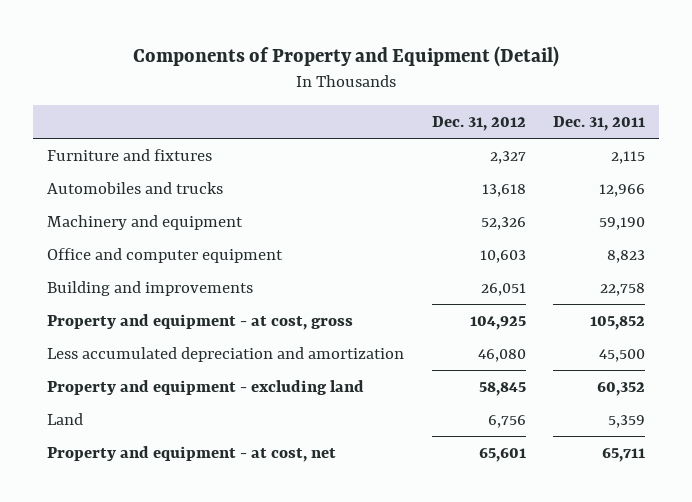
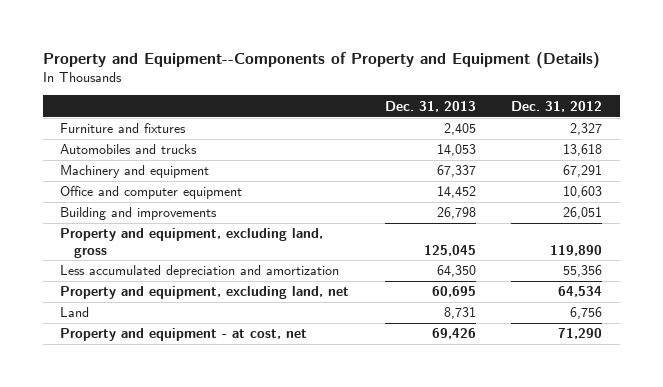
- Components of Property and Equipment (Detail)
+ Property and Equipment--Components of Property and Equipment (Details)
- | Dec. 31, 2012 | Dec. 31, 2011
+ | Dec. 31, 2013 | Dec. 31, 2012
- Machinery and equipment | 52,326 | 59,190
+ Machinery and equipment | 67,337 | 67,291
- Property and equipment - at cost, gross | 104,925 | 105,852
- Less accumulated depreciation and amortization | 46,080 | 45,500
- Property and equipment - excluding land | 58,845 | 60,352
+ Property and equipment, excluding land, gross | 125,045 | 119,890
+ Less accumulated depreciation and amortization | 64,350 | 55,356
+ Property and equipment, excluding land, net | 60,695 | 64,534
- Property and equipment - at cost, net | 65,601 | 65,711
+ Property and equipment - at cost, net | 69,426 | 71,290

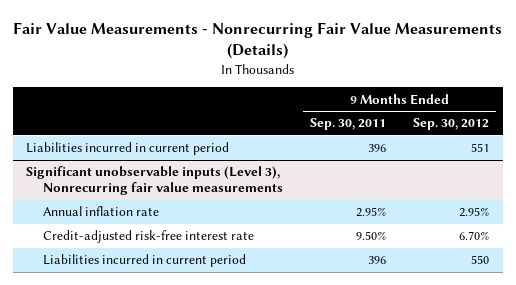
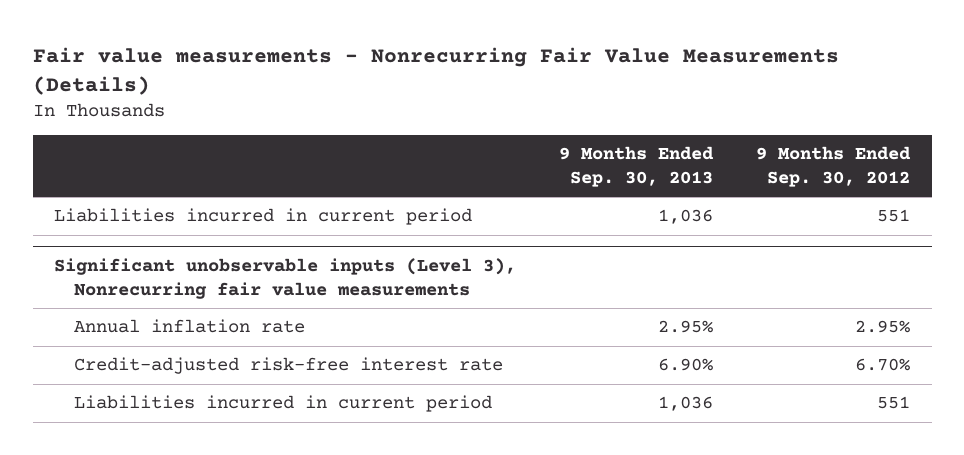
- Fair Value Measurements - Nonrecurring Fair Value Measurements (Details)
+ Fair value measurements - Nonrecurring Fair Value Measurements (Details)
- | 9 Months Ended Sep. 30, 2011 | 9 Months Ended Sep. 30, 2012
+ | 9 Months Ended Sep. 30, 2013 | 9 Months Ended Sep. 30, 2012
@ Significant unobservable inputs (Level 3), Nonrecurring fair value measurements
- Liabilities incurred in current period | 396 | 550
+ Liabilities incurred in current period | 1,036 | 551

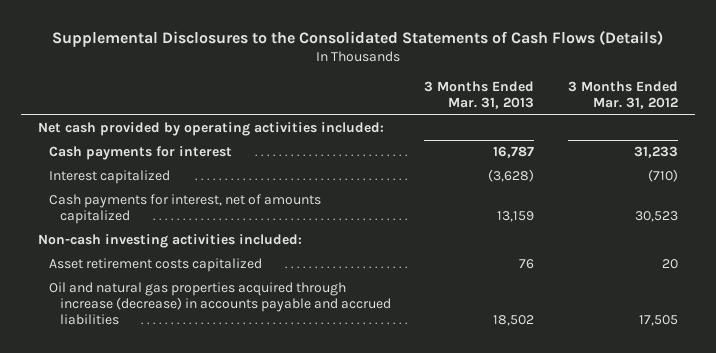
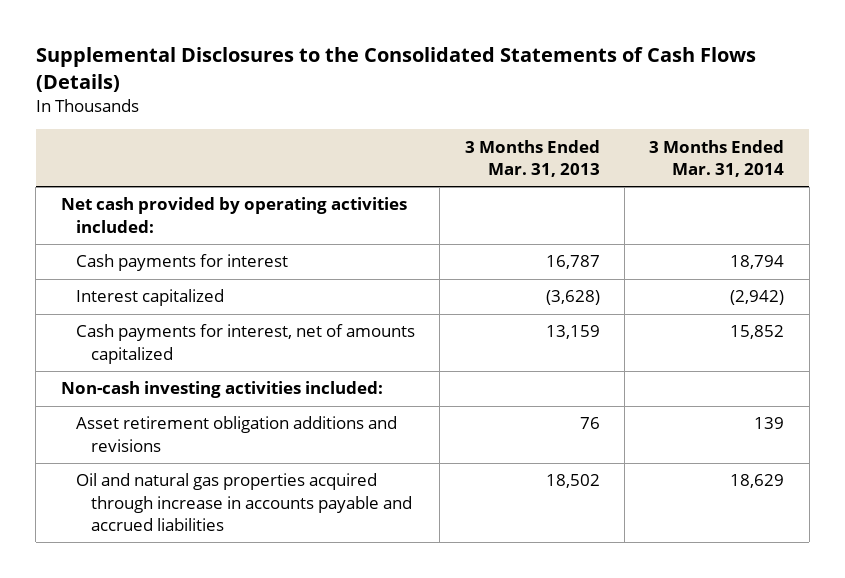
- | 3 Months Ended Mar. 31, 2013 | 3 Months Ended Mar. 31, 2012
+ | 3 Months Ended Mar. 31, 2013 | 3 Months Ended Mar. 31, 2014
- Asset retirement costs capitalized | 76 | 20
- Oil and natural gas properties acquired through increase (decrease) in accounts payable and accrued liabilities | 18,502 | 17,505
+ Asset retirement obligation additions and revisions | 76 | 139
+ Oil and natural gas properties acquired through increase in accounts payable and accrued liabilities | 18,502 | 18,629

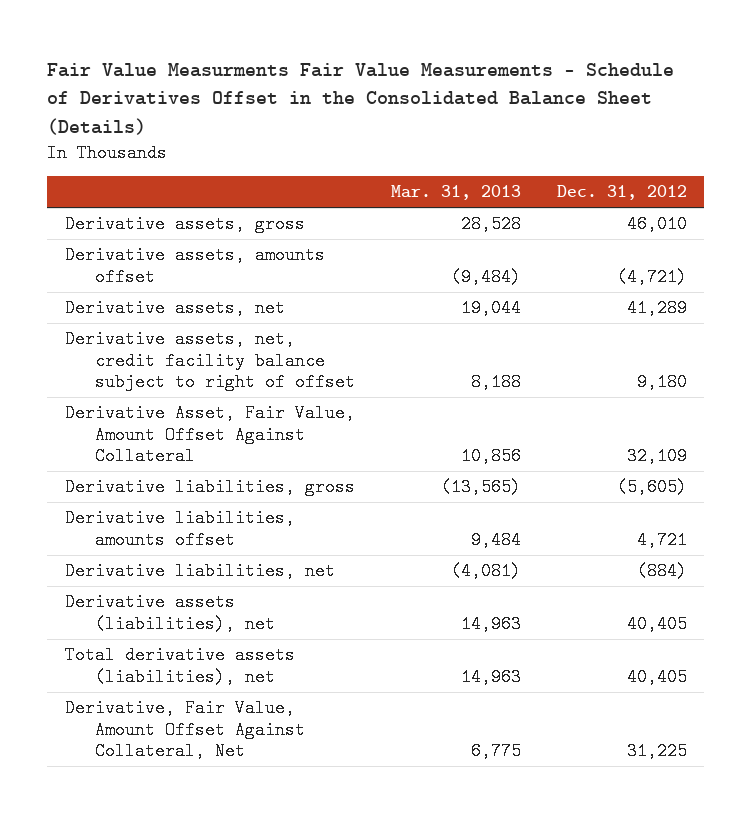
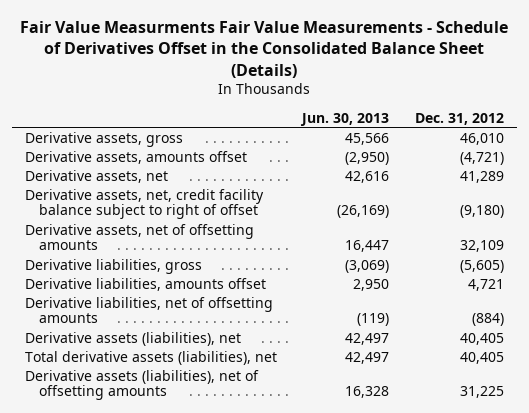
- | Mar. 31, 2013 | Dec. 31, 2012
+ | Jun. 30, 2013 | Dec. 31, 2012
- Derivative assets, net, credit facility balance subject to right of offset | 8,188 | 9,180
- Derivative Asset, Fair Value, Amount Offset Against Collateral | 10,856 | 32,109
+ Derivative assets, net, credit facility balance subject to right of offset | (26,169) | (9,180)
+ Derivative assets, net of offsetting amounts | 16,447 | 32,109
- Derivative liabilities, net | (4,081) | (884)
+ Derivative liabilities, net of offsetting amounts | (119) | (884)
- Derivative, Fair Value, Amount Offset Against Collateral, Net | 6,775 | 31,225
+ Derivative assets (liabilities), net of offsetting amounts | 16,328 | 31,225

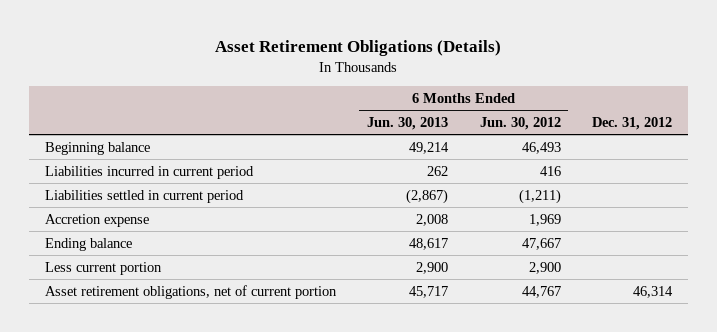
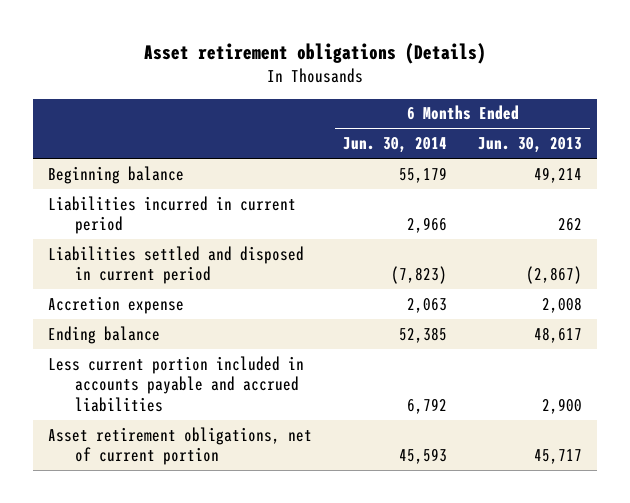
- Asset Retirement Obligations (Details)
+ Asset retirement obligations (Details)
- | 6 Months Ended Jun. 30, 2013 | 6 Months Ended Jun. 30, 2012 | Dec. 31, 2012
+ | 6 Months Ended Jun. 30, 2014 | 6 Months Ended Jun. 30, 2013
- Liabilities settled in current period | (2,867) | (1,211) |
+ Liabilities settled and disposed in current period | (7,823) | (2,867)
- Less current portion | 2,900 | 2,900 |
+ Less current portion included in accounts payable and accrued liabilities | 6,792 | 2,900

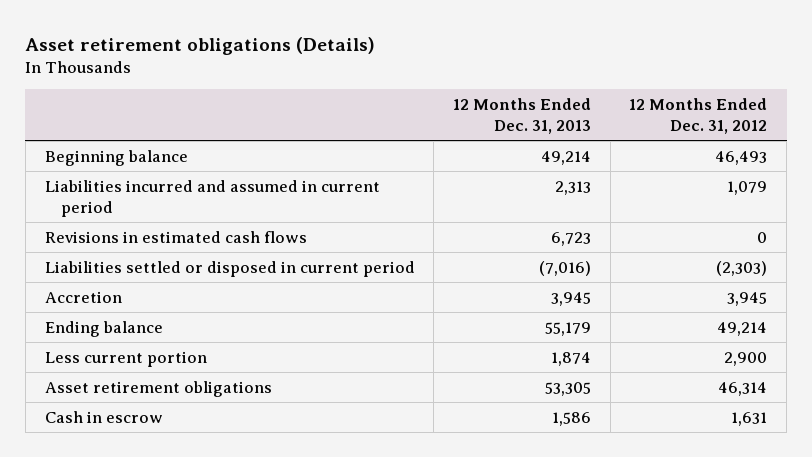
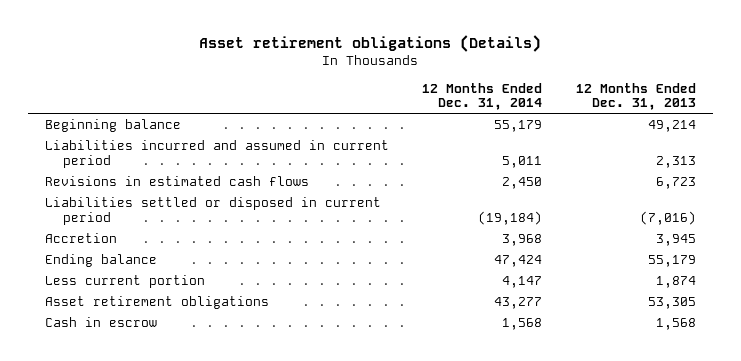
- | 12 Months Ended Dec. 31, 2013 | 12 Months Ended Dec. 31, 2012
+ | 12 Months Ended Dec. 31, 2014 | 12 Months Ended Dec. 31, 2013
- Cash in escrow | 1,586 | 1,631
+ Cash in escrow | 1,568 | 1,568

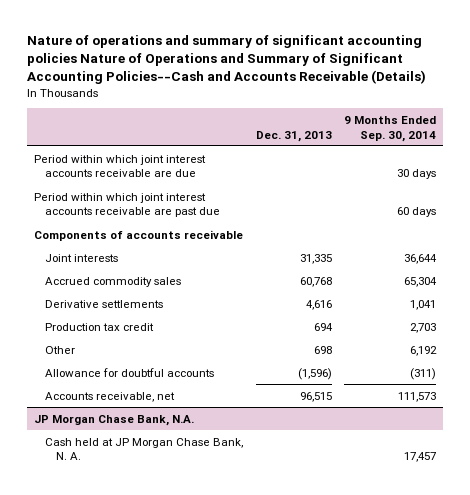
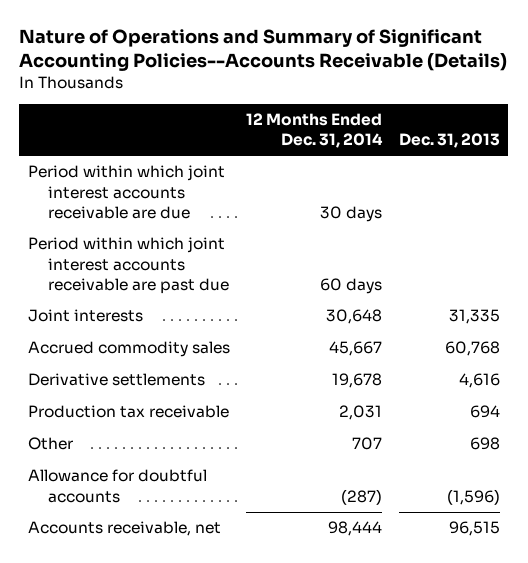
- Nature of operations and summary of significant accounting policies Nature of Operations and Summary of Significant Accounting Policies--Cash and Accounts Receivable (Details)
+ Nature of Operations and Summary of Significant Accounting Policies--Accounts Receivable (Details)
- | Dec. 31, 2013 | 9 Months Ended Sep. 30, 2014
+ | 12 Months Ended Dec. 31, 2014 | Dec. 31, 2013
- Components of accounts receivable
- Production tax credit | 694 | 2,703
+ Production tax receivable | 2,031 | 694
- JP Morgan Chase Bank, N.A.
- Cash held at JP Morgan Chase Bank, N. A. | | 17,457

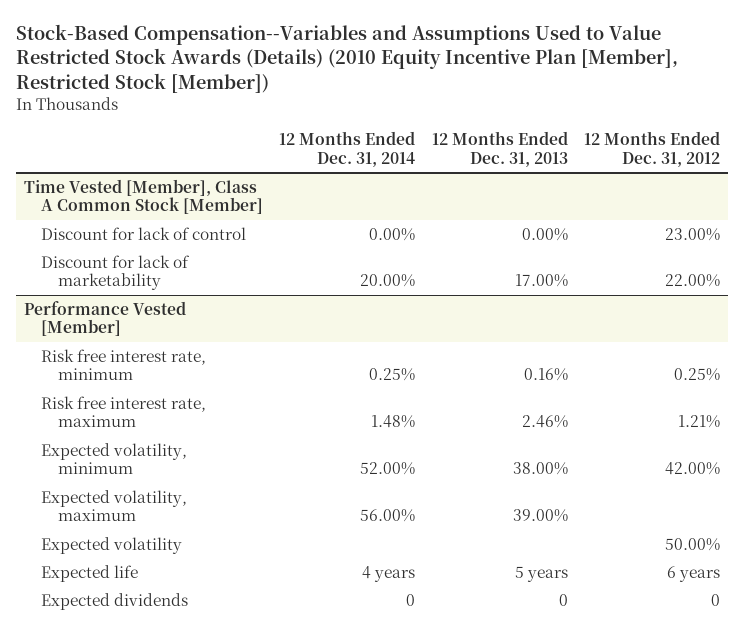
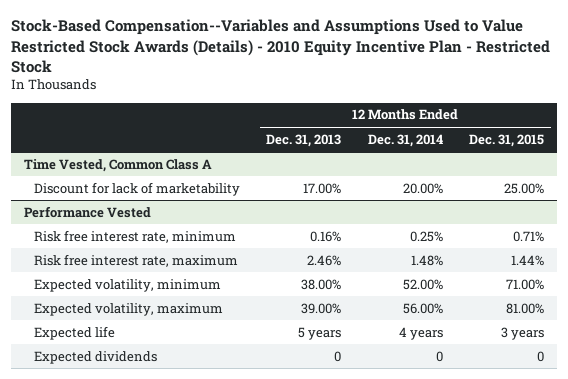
- Stock-Based Compensation--Variables and Assumptions Used to Value Restricted Stock Awards (Details) (2010 Equity Incentive Plan [Member], Restricted Stock [Member])
+ Stock-Based Compensation--Variables and Assumptions Used to Value Restricted Stock Awards (Details) - 2010 Equity Incentive Plan - Restricted Stock
- | 12 Months Ended Dec. 31, 2014 | 12 Months Ended Dec. 31, 2013 | 12 Months Ended Dec. 31, 2012
+ | 12 Months Ended Dec. 31, 2013 | 12 Months Ended Dec. 31, 2014 | 12 Months Ended Dec. 31, 2015
- Time Vested [Member], Class A Common Stock [Member]
- Discount for lack of control | 0.00% | 0.00% | 23.00%
+ Time Vested, Common Class A
- Performance Vested [Member]
+ Performance Vested
- Expected volatility | | | 50.00%

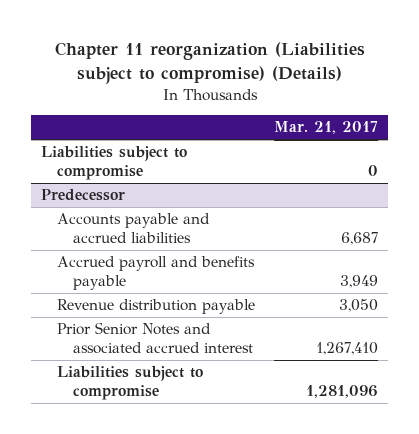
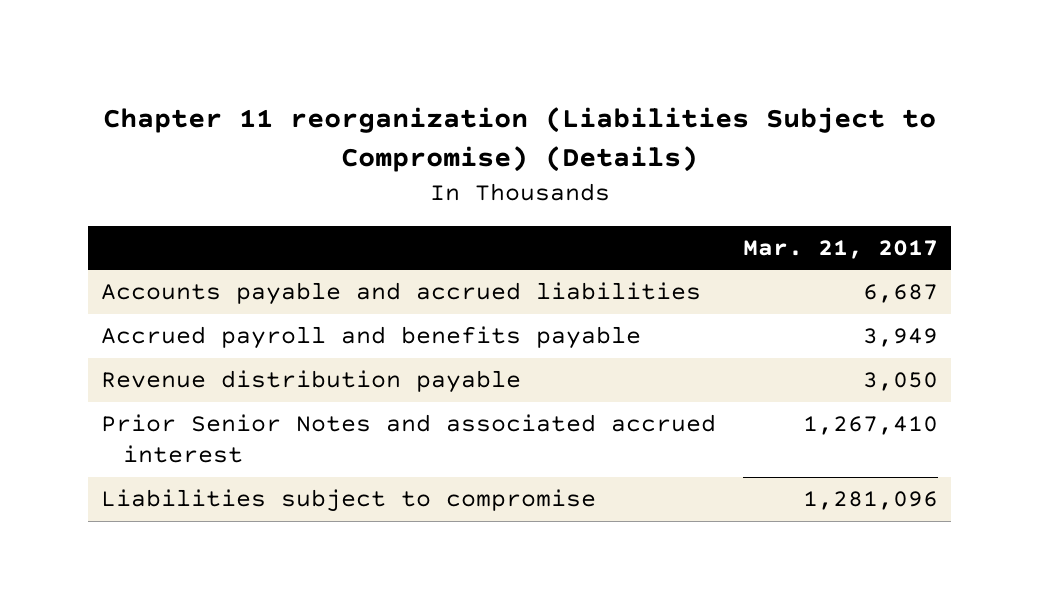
- Chapter 11 reorganization (Liabilities subject to compromise) (Details)
+ Chapter 11 reorganization (Liabilities Subject to Compromise) (Details)
- Liabilities subject to compromise | 0
- Predecessor

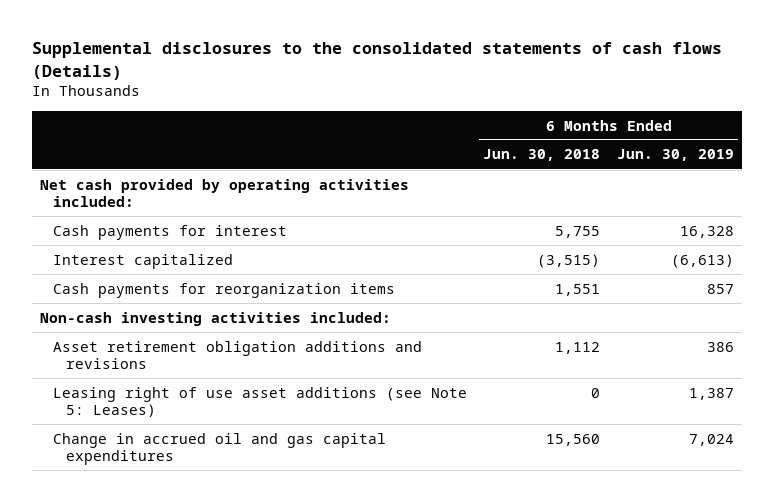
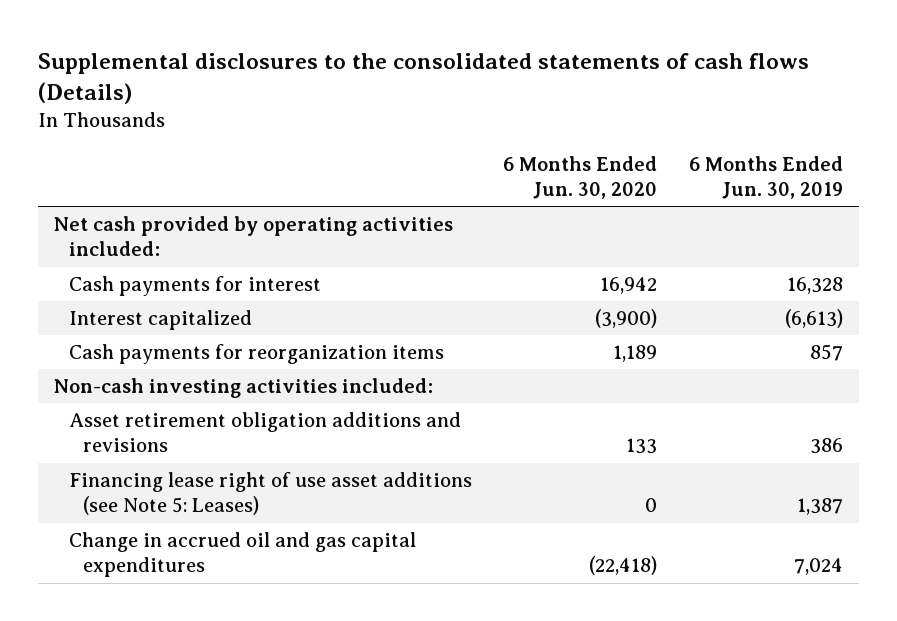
- | 6 Months Ended Jun. 30, 2018 | 6 Months Ended Jun. 30, 2019
+ | 6 Months Ended Jun. 30, 2020 | 6 Months Ended Jun. 30, 2019
- Leasing right of use asset additions (see Note 5: Leases) | 0 | 1,387
+ Financing lease right of use asset additions (see Note 5: Leases) | 0 | 1,387

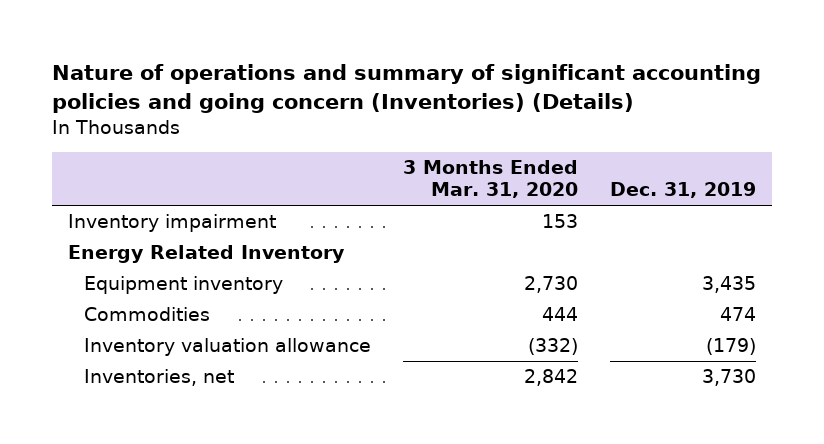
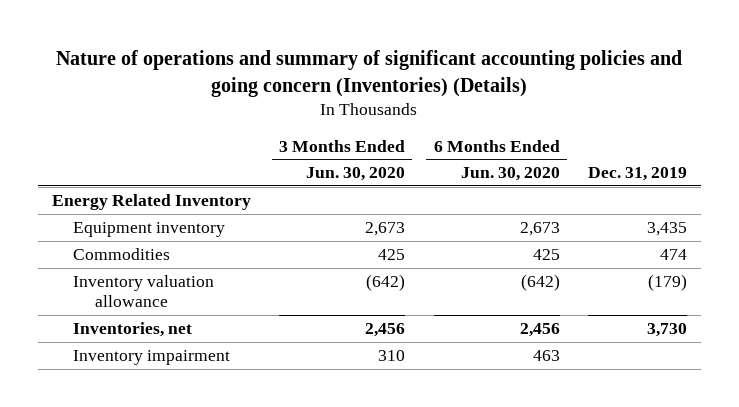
- | 3 Months Ended Mar. 31, 2020 | Dec. 31, 2019
+ | 3 Months Ended Jun. 30, 2020 | 6 Months Ended Jun. 30, 2020 | Dec. 31, 2019
moved down: Inventory impairment | 310 | 463 |

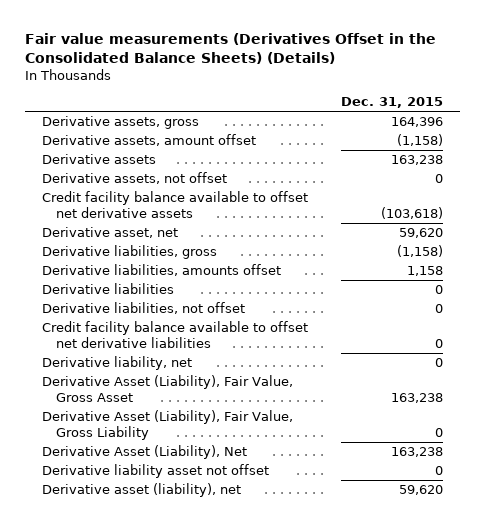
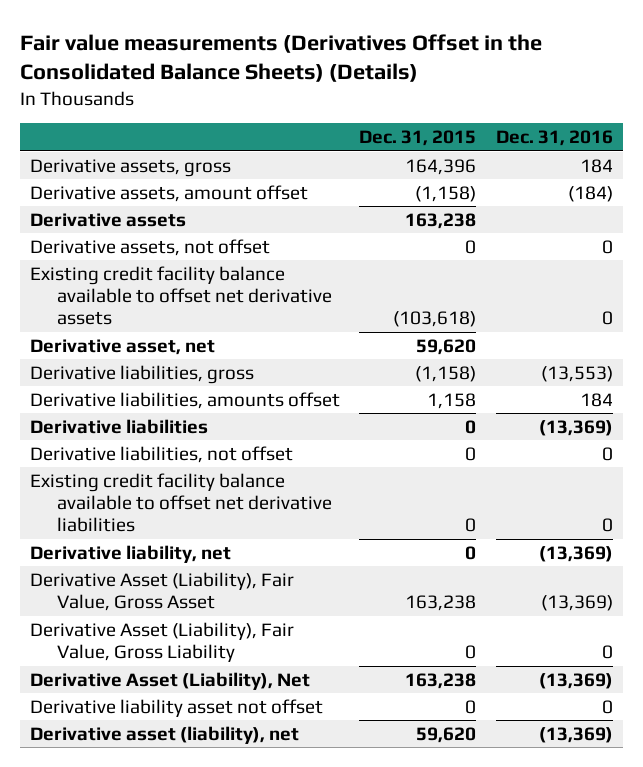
- | Dec. 31, 2015
+ | Dec. 31, 2015 | Dec. 31, 2016
- Credit facility balance available to offset net derivative assets | (103,618)
+ Existing credit facility balance available to offset net derivative assets | (103,618) | 0
- Credit facility balance available to offset net derivative liabilities | 0
+ Existing credit facility balance available to offset net derivative liabilities | 0 | 0

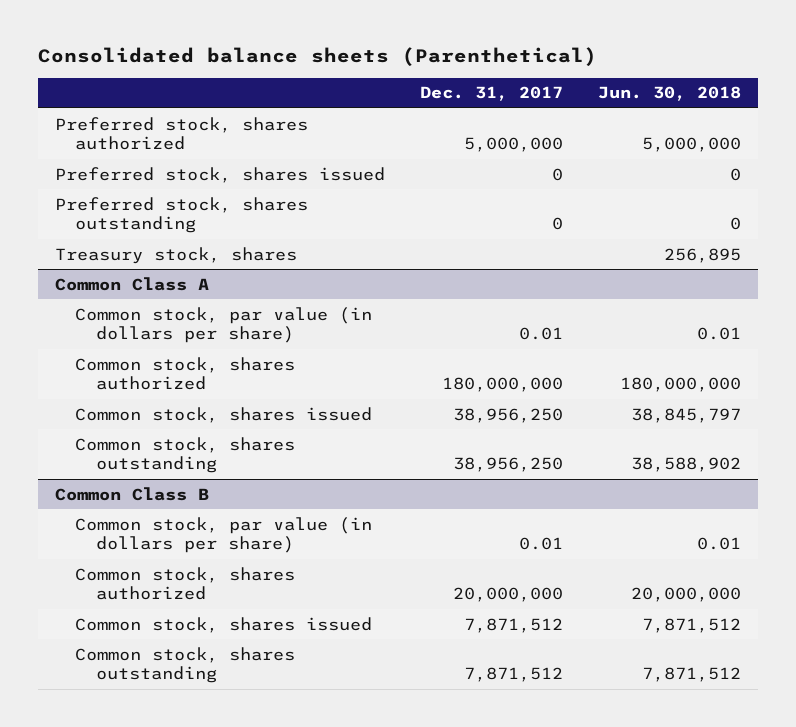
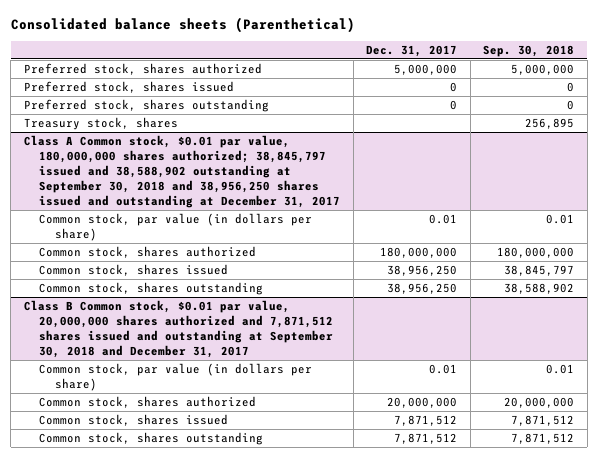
- | Dec. 31, 2017 | Jun. 30, 2018
+ | Dec. 31, 2017 | Sep. 30, 2018
- Common Class A
+ Class A Common stock, $0.01 par value, 180,000,000 shares authorized; 38,845,797 issued and 38,588,902 outstanding at September 30, 2018 and 38,956,250 shares issued and outstanding at December 31, 2017
- Common Class B
+ Class B Common stock, $0.01 par value, 20,000,000 shares authorized and 7,871,512 shares issued and outstanding at September 30, 2018 and December 31, 2017

